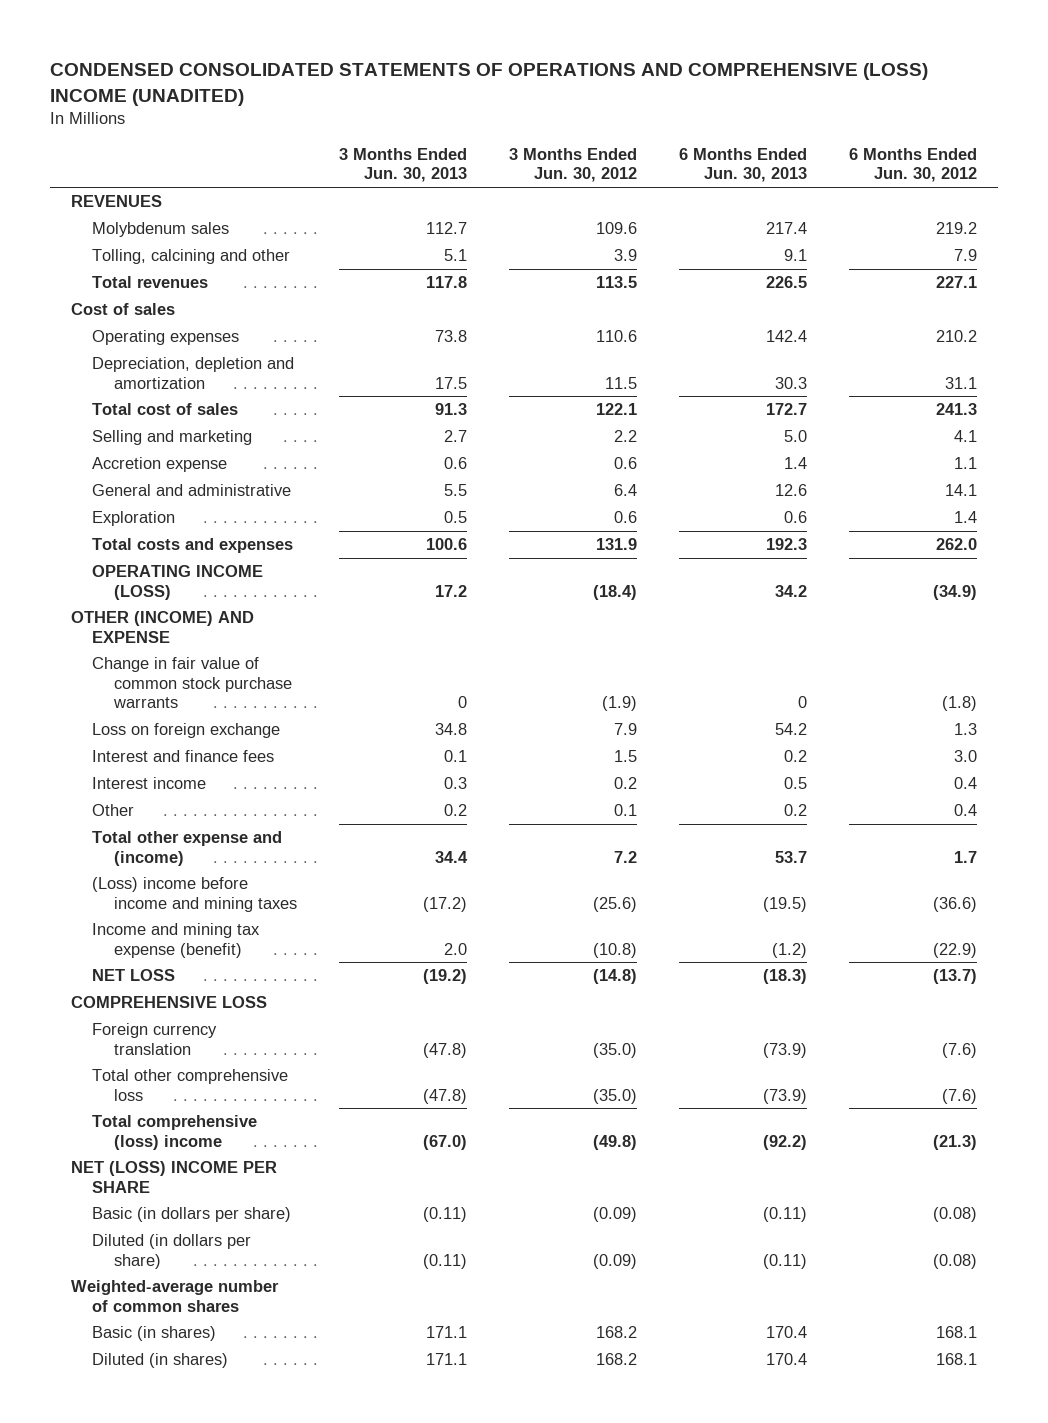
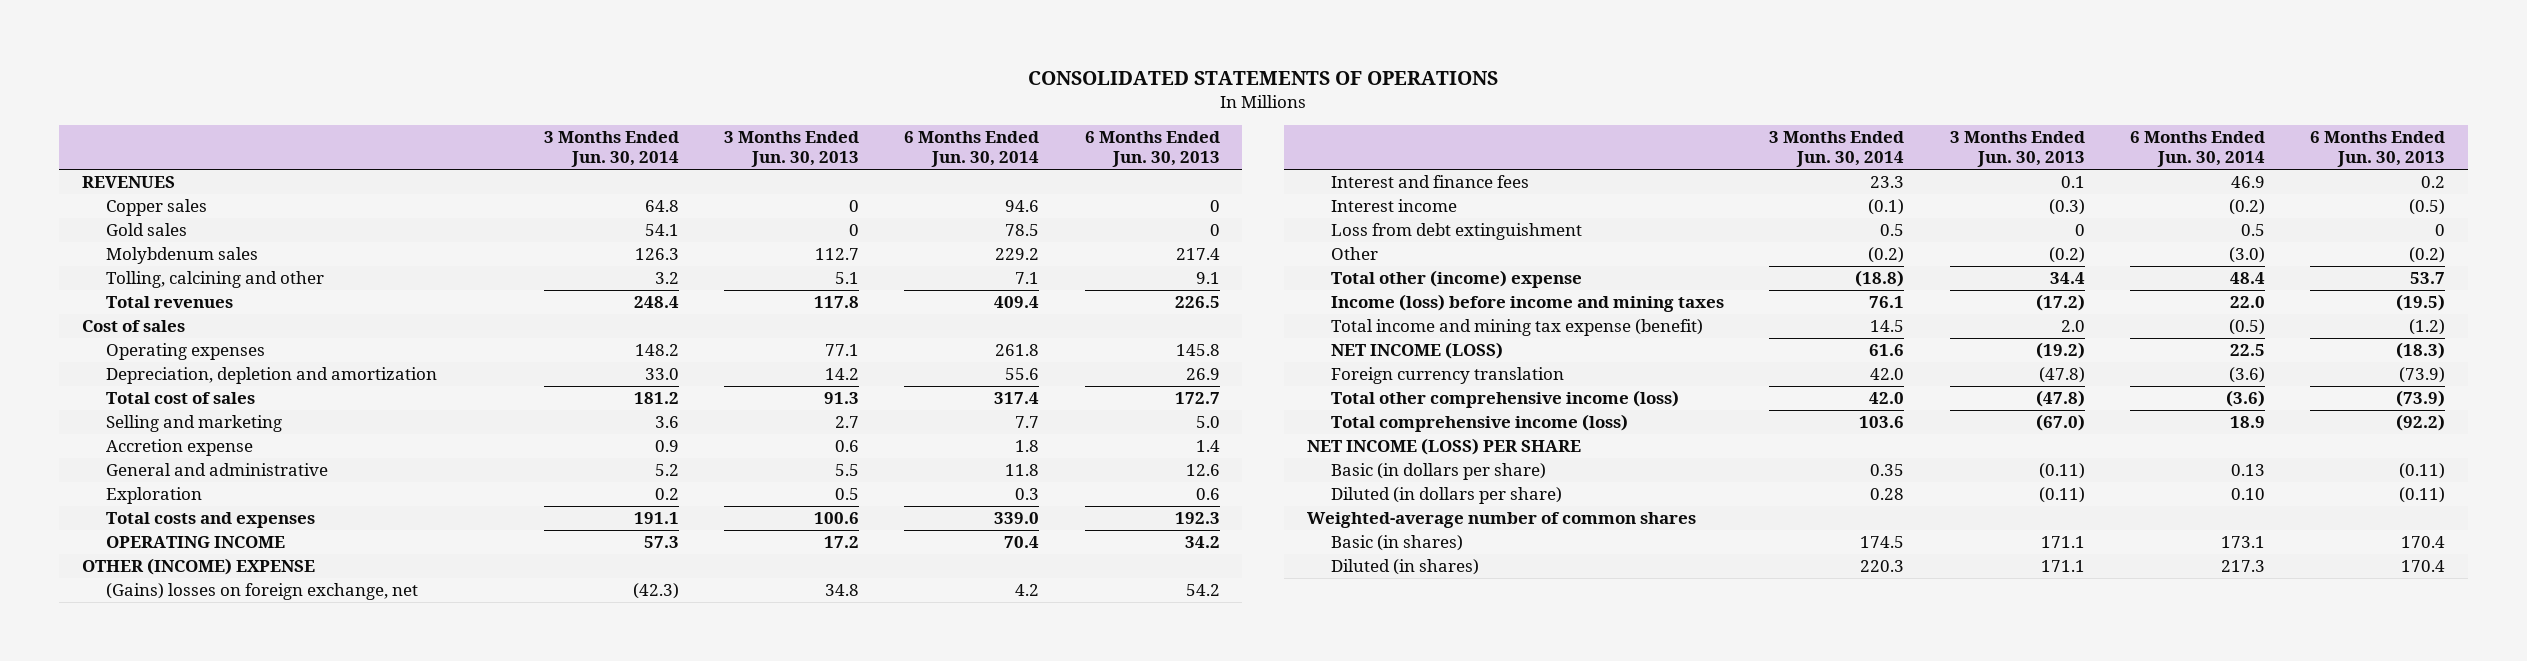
- CONDENSED CONSOLIDATED STATEMENTS OF OPERATIONS AND COMPREHENSIVE (LOSS) INCOME (UNADITED)
+ CONSOLIDATED STATEMENTS OF OPERATIONS
- | 3 Months Ended Jun. 30, 2013 | 3 Months Ended Jun. 30, 2012 | 6 Months Ended Jun. 30, 2013 | 6 Months Ended Jun. 30, 2012
+ | 3 Months Ended Jun. 30, 2014 | 3 Months Ended Jun. 30, 2013 | 6 Months Ended Jun. 30, 2014 | 6 Months Ended Jun. 30, 2013
+ Copper sales | 64.8 | 0 | 94.6 | 0
+ Gold sales | 54.1 | 0 | 78.5 | 0
- Operating expenses | 73.8 | 110.6 | 142.4 | 210.2
- Depreciation, depletion and amortization | 17.5 | 11.5 | 30.3 | 31.1
+ Operating expenses | 148.2 | 77.1 | 261.8 | 145.8
+ Depreciation, depletion and amortization | 33.0 | 14.2 | 55.6 | 26.9
- OPERATING INCOME (LOSS) | 17.2 | (18.4) | 34.2 | (34.9)
- OTHER (INCOME) AND EXPENSE
- Change in fair value of common stock purchase warrants | 0 | (1.9) | 0 | (1.8)
- Loss on foreign exchange | 34.8 | 7.9 | 54.2 | 1.3
+ OPERATING INCOME | 57.3 | 17.2 | 70.4 | 34.2
+ OTHER (INCOME) EXPENSE
+ (Gains) losses on foreign exchange, net | (42.3) | 34.8 | 4.2 | 54.2
- Interest income | 0.3 | 0.2 | 0.5 | 0.4
- Other | 0.2 | 0.1 | 0.2 | 0.4
- Total other expense and (income) | 34.4 | 7.2 | 53.7 | 1.7
- (Loss) income before income and mining taxes | (17.2) | (25.6) | (19.5) | (36.6)
- Income and mining tax expense (benefit) | 2.0 | (10.8) | (1.2) | (22.9)
- NET LOSS | (19.2) | (14.8) | (18.3) | (13.7)
- COMPREHENSIVE LOSS
+ Interest income | (0.1) | (0.3) | (0.2) | (0.5)
+ Loss from debt extinguishment | 0.5 | 0 | 0.5 | 0
+ Other | (0.2) | (0.2) | (3.0) | (0.2)
+ Total other (income) expense | (18.8) | 34.4 | 48.4 | 53.7
+ Income (loss) before income and mining taxes | 76.1 | (17.2) | 22.0 | (19.5)
+ Total income and mining tax expense (benefit) | 14.5 | 2.0 | (0.5) | (1.2)
+ NET INCOME (LOSS) | 61.6 | (19.2) | 22.5 | (18.3)
- Total other comprehensive loss | (47.8) | (35.0) | (73.9) | (7.6)
- Total comprehensive (loss) income | (67.0) | (49.8) | (92.2) | (21.3)
- NET (LOSS) INCOME PER SHARE
+ Total other comprehensive income (loss) | 42.0 | (47.8) | (3.6) | (73.9)
+ Total comprehensive income (loss) | 103.6 | (67.0) | 18.9 | (92.2)
+ NET INCOME (LOSS) PER SHARE

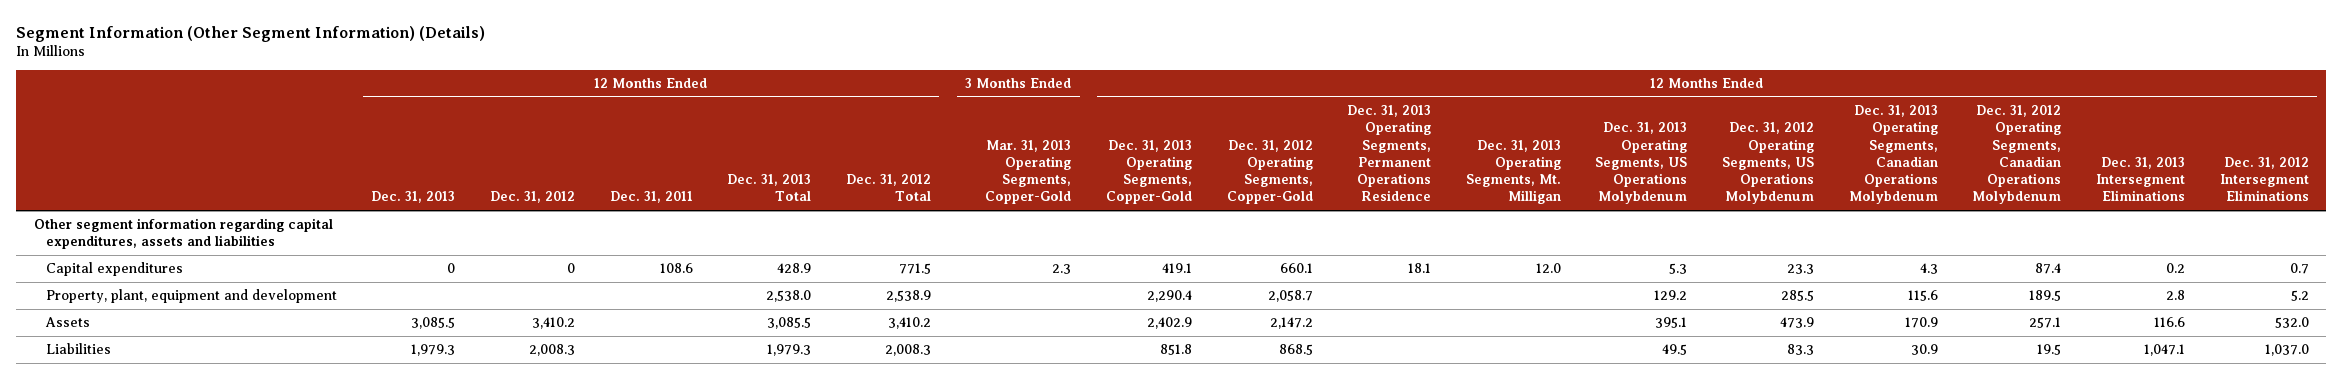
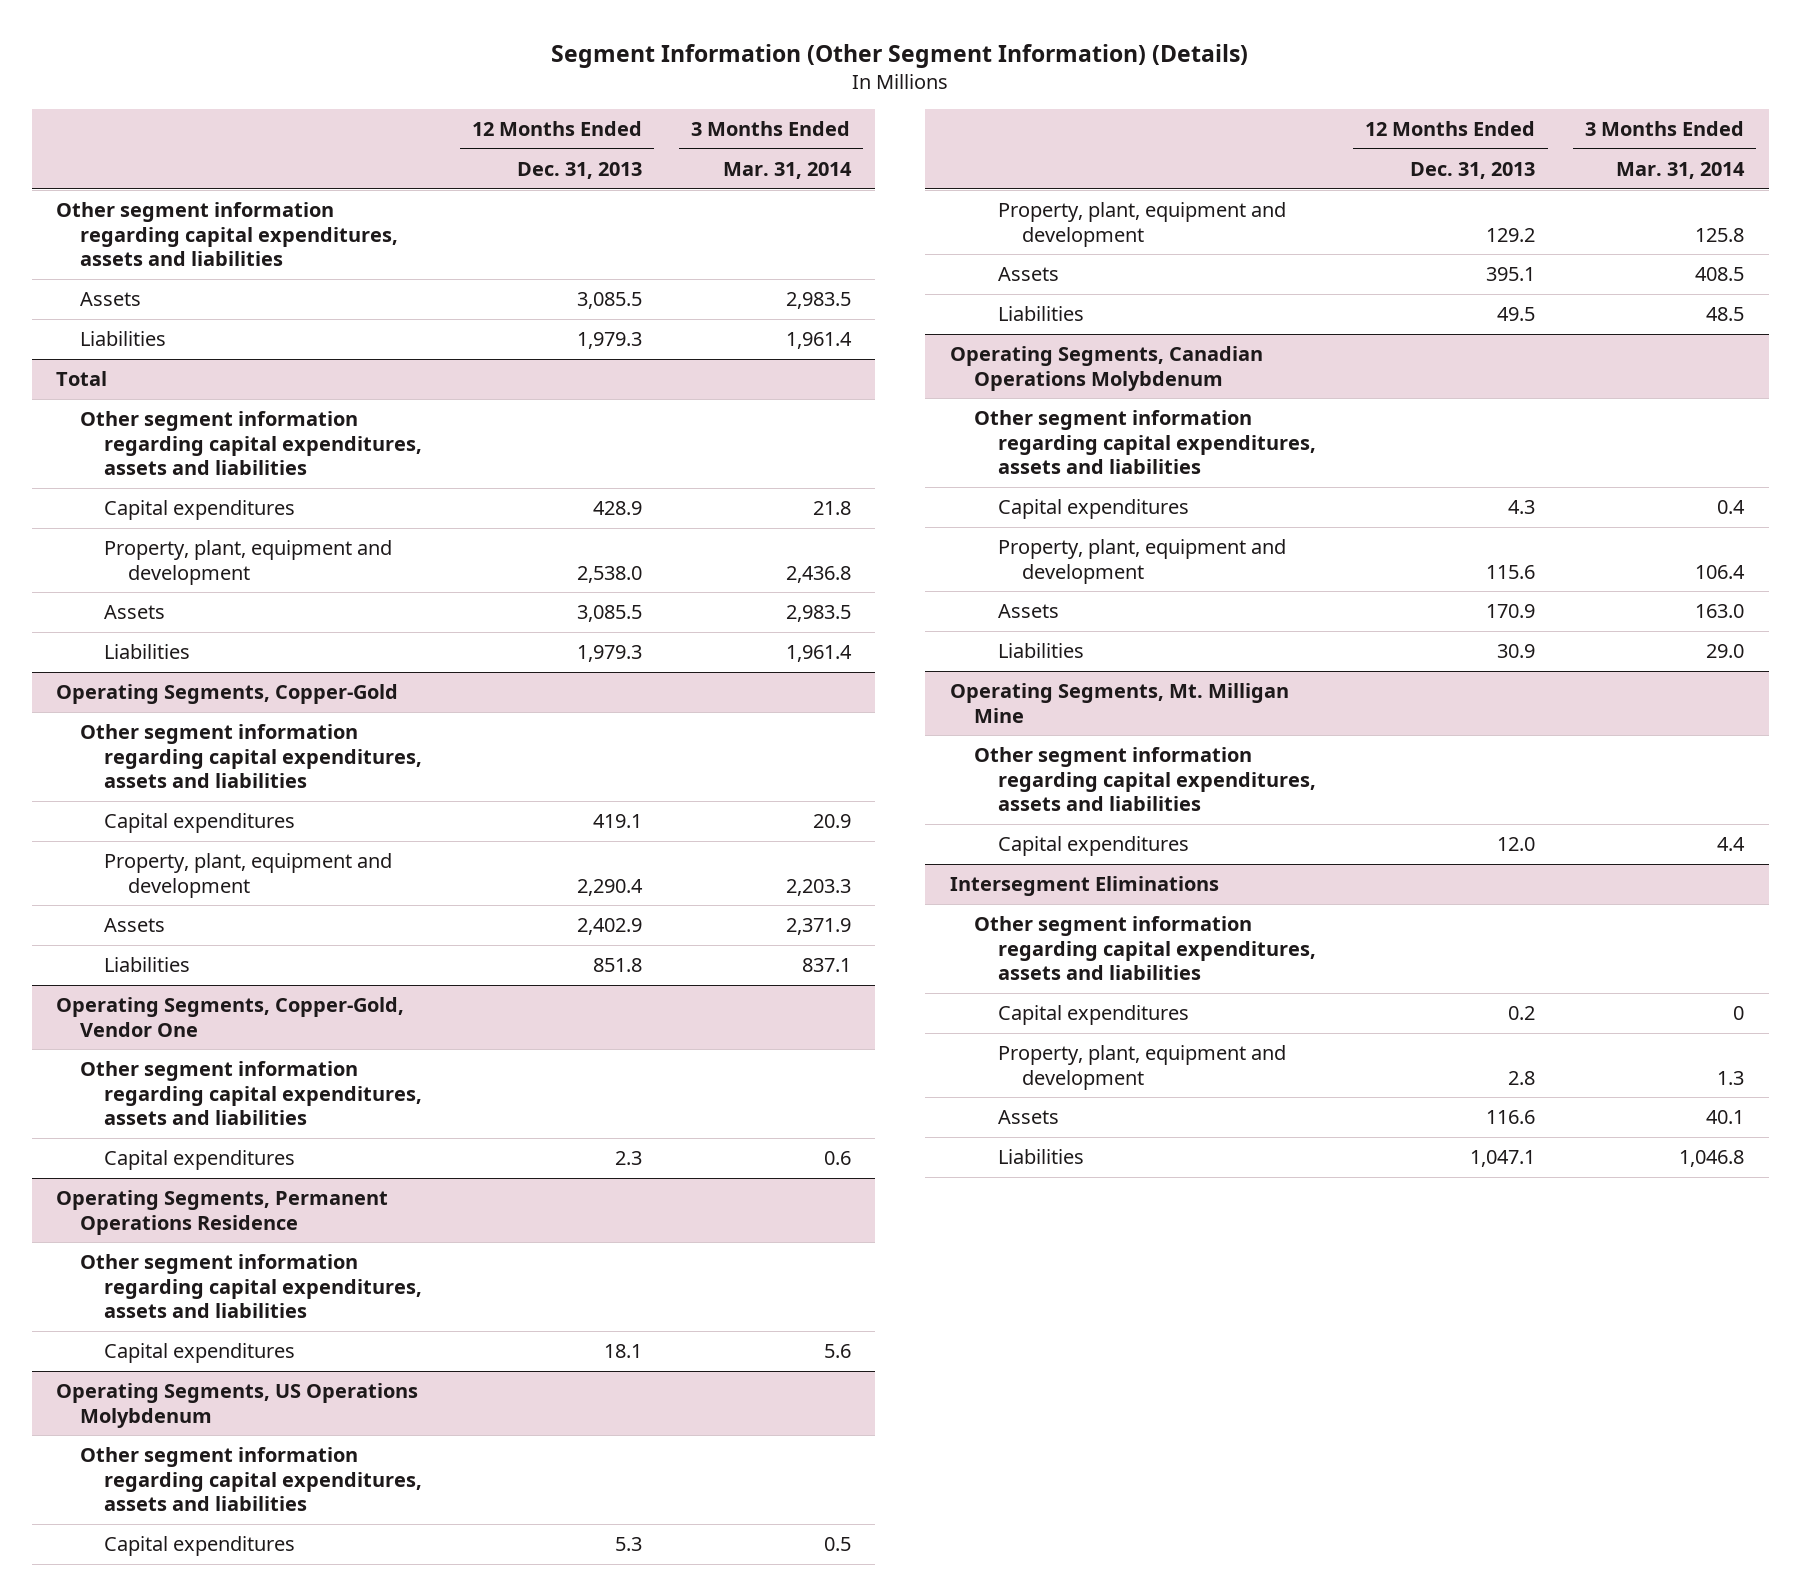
- | 12 Months Ended Dec. 31, 2013 | 12 Months Ended Dec. 31, 2012 | 12 Months Ended Dec. 31, 2011 | 12 Months Ended Dec. 31, 2013 Total | 12 Months Ended Dec. 31, 2012 Total | 3 Months Ended Mar. 31, 2013 Operating Segments, Copper-Gold | 12 Months Ended Dec. 31, 2013 Operating Segments, Copper-Gold | 12 Months Ended Dec. 31, 2012 Operating Segments, Copper-Gold | 12 Months Ended Dec. 31, 2013 Operating Segments, Permanent Operations Residence | 12 Months Ended Dec. 31, 2013 Operating Segments, Mt. Milligan | 12 Months Ended Dec. 31, 2013 Operating Segments, US Operations Molybdenum | 12 Months Ended Dec. 31, 2012 Operating Segments, US Operations Molybdenum | 12 Months Ended Dec. 31, 2013 Operating Segments, Canadian Operations Molybdenum | 12 Months Ended Dec. 31, 2012 Operating Segments, Canadian Operations Molybdenum | 12 Months Ended Dec. 31, 2013 Intersegment Eliminations | 12 Months Ended Dec. 31, 2012 Intersegment Eliminations
+ | 12 Months Ended Dec. 31, 2013 | 3 Months Ended Mar. 31, 2014
- Capital expenditures | 0 | 0 | 108.6 | 428.9 | 771.5 | 2.3 | 419.1 | 660.1 | 18.1 | 12.0 | 5.3 | 23.3 | 4.3 | 87.4 | 0.2 | 0.7
- Property, plant, equipment and development | | | | 2,538.0 | 2,538.9 | | 2,290.4 | 2,058.7 | | | 129.2 | 285.5 | 115.6 | 189.5 | 2.8 | 5.2
+ Total
+ Other segment information regarding capital expenditures, assets and liabilities
+ Capital expenditures | 428.9 | 21.8
+ Property, plant, equipment and development | 2,538.0 | 2,436.8
+ Assets | 3,085.5 | 2,983.5
+ Liabilities | 1,979.3 | 1,961.4
+ Operating Segments, Copper-Gold
+ Other segment information regarding capital expenditures, assets and liabilities
+ Capital expenditures | 419.1 | 20.9
+ Property, plant, equipment and development | 2,290.4 | 2,203.3
+ Assets | 2,402.9 | 2,371.9
+ Liabilities | 851.8 | 837.1
+ Operating Segments, Copper-Gold, Vendor One
+ Other segment information regarding capital expenditures, assets and liabilities
+ Capital expenditures | 2.3 | 0.6
+ Operating Segments, Permanent Operations Residence
+ Other segment information regarding capital expenditures, assets and liabilities
+ Capital expenditures | 18.1 | 5.6
+ Operating Segments, US Operations Molybdenum
+ Other segment information regarding capital expenditures, assets and liabilities
+ Capital expenditures | 5.3 | 0.5
+ Property, plant, equipment and development | 129.2 | 125.8
+ Assets | 395.1 | 408.5
+ Liabilities | 49.5 | 48.5
+ Operating Segments, Canadian Operations Molybdenum
+ Other segment information regarding capital expenditures, assets and liabilities
+ Capital expenditures | 4.3 | 0.4
+ Property, plant, equipment and development | 115.6 | 106.4
+ Assets | 170.9 | 163.0
+ Liabilities | 30.9 | 29.0
+ Operating Segments, Mt. Milligan Mine
+ Other segment information regarding capital expenditures, assets and liabilities
+ Capital expenditures | 12.0 | 4.4
+ Intersegment Eliminations
+ Other segment information regarding capital expenditures, assets and liabilities
+ Capital expenditures | 0.2 | 0
+ Property, plant, equipment and development | 2.8 | 1.3
+ Assets | 116.6 | 40.1
+ Liabilities | 1,047.1 | 1,046.8

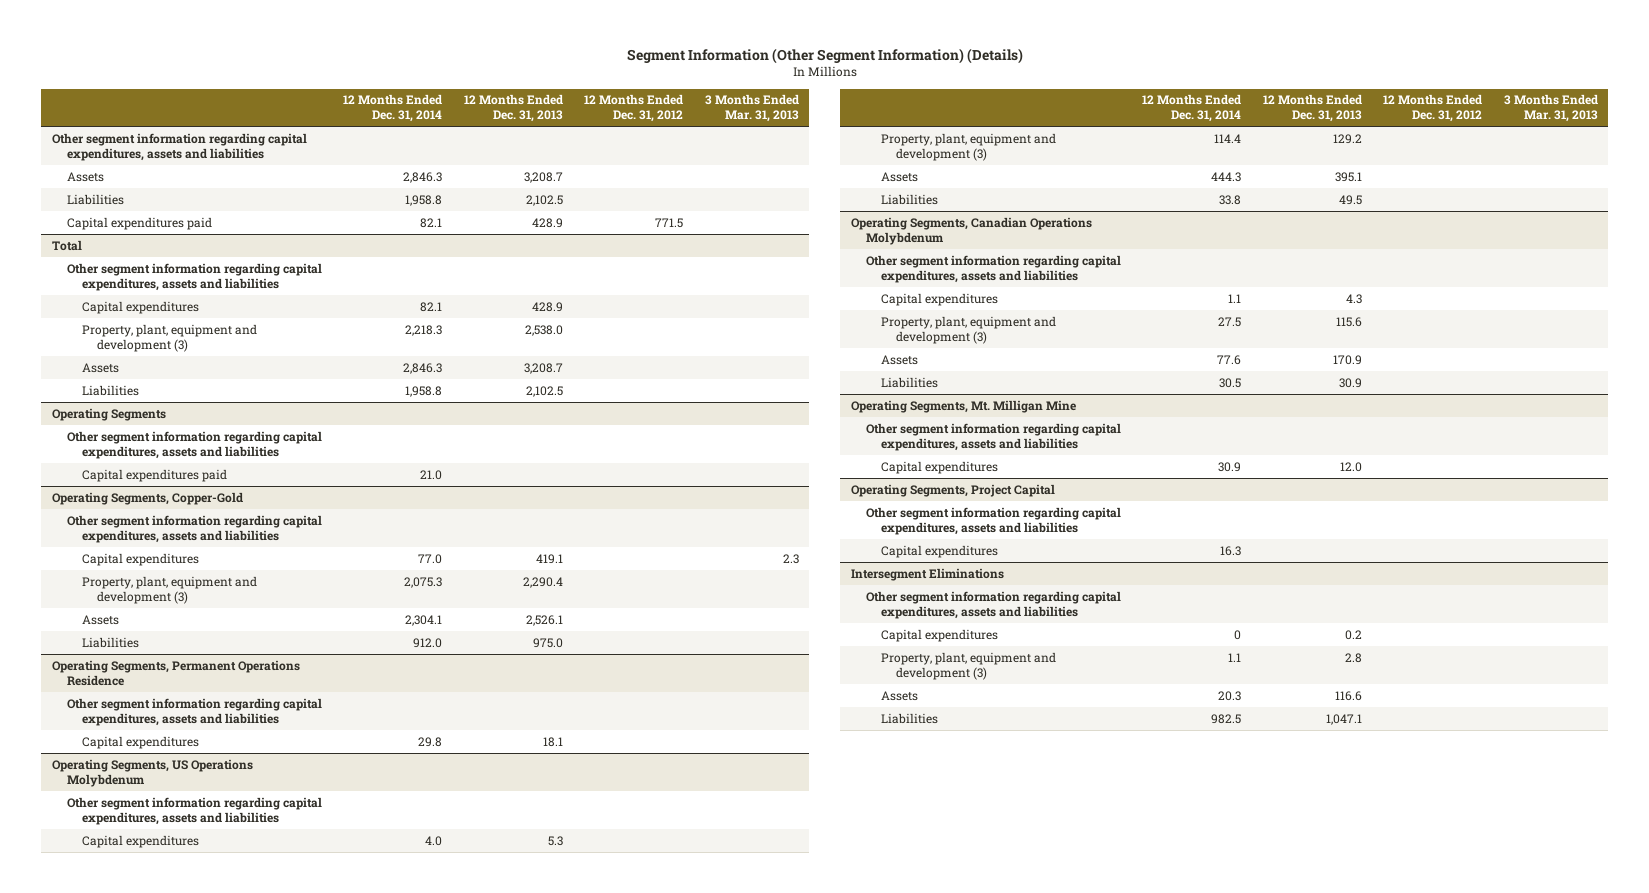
- | 12 Months Ended Dec. 31, 2013 | 3 Months Ended Mar. 31, 2014
+ | 12 Months Ended Dec. 31, 2014 | 12 Months Ended Dec. 31, 2013 | 12 Months Ended Dec. 31, 2012 | 3 Months Ended Mar. 31, 2013
- Assets | 3,085.5 | 2,983.5
- Liabilities | 1,979.3 | 1,961.4
+ Assets | 2,846.3 | 3,208.7 | |
+ Liabilities | 1,958.8 | 2,102.5 | |
+ Capital expenditures paid | 82.1 | 428.9 | 771.5 |
@ Total
- Property, plant, equipment and development | 2,538.0 | 2,436.8
- Assets | 3,085.5 | 2,983.5
- Liabilities | 1,979.3 | 1,961.4
+ Property, plant, equipment and development (3) | 2,218.3 | 2,538.0 | |
+ Assets | 2,846.3 | 3,208.7 | |
+ Liabilities | 1,958.8 | 2,102.5 | |
+ Operating Segments
+ Other segment information regarding capital expenditures, assets and liabilities
+ Capital expenditures paid | 21.0 | | |
@ Operating Segments, Copper-Gold
- Property, plant, equipment and development | 2,290.4 | 2,203.3
- Assets | 2,402.9 | 2,371.9
- Liabilities | 851.8 | 837.1
- Operating Segments, Copper-Gold, Vendor One
- Other segment information regarding capital expenditures, assets and liabilities
- Capital expenditures | 2.3 | 0.6
@ Operating Segments, Copper-Gold
+ Property, plant, equipment and development (3) | 2,075.3 | 2,290.4 | |
+ Assets | 2,304.1 | 2,526.1 | |
+ Liabilities | 912.0 | 975.0 | |
@ Operating Segments, US Operations Molybdenum
- Property, plant, equipment and development | 129.2 | 125.8
+ Property, plant, equipment and development (3) | 114.4 | 129.2 | |
@ Operating Segments, Canadian Operations Molybdenum
- Property, plant, equipment and development | 115.6 | 106.4
+ Property, plant, equipment and development (3) | 27.5 | 115.6 | |
+ Operating Segments, Project Capital
+ Other segment information regarding capital expenditures, assets and liabilities
+ Capital expenditures | 16.3 | | |
@ Intersegment Eliminations
- Property, plant, equipment and development | 2.8 | 1.3
+ Property, plant, equipment and development (3) | 1.1 | 2.8 | |

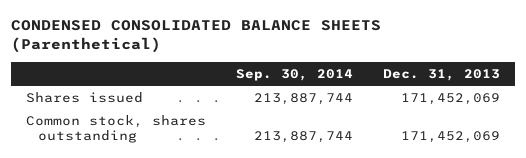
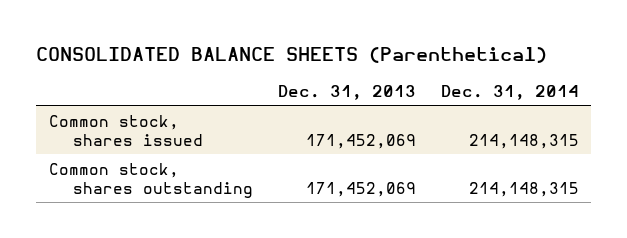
- CONDENSED CONSOLIDATED BALANCE SHEETS (Parenthetical)
+ CONSOLIDATED BALANCE SHEETS (Parenthetical)
- | Sep. 30, 2014 | Dec. 31, 2013
+ | Dec. 31, 2013 | Dec. 31, 2014
- Shares issued | 213,887,744 | 171,452,069
+ Common stock, shares issued | 171,452,069 | 214,148,315

